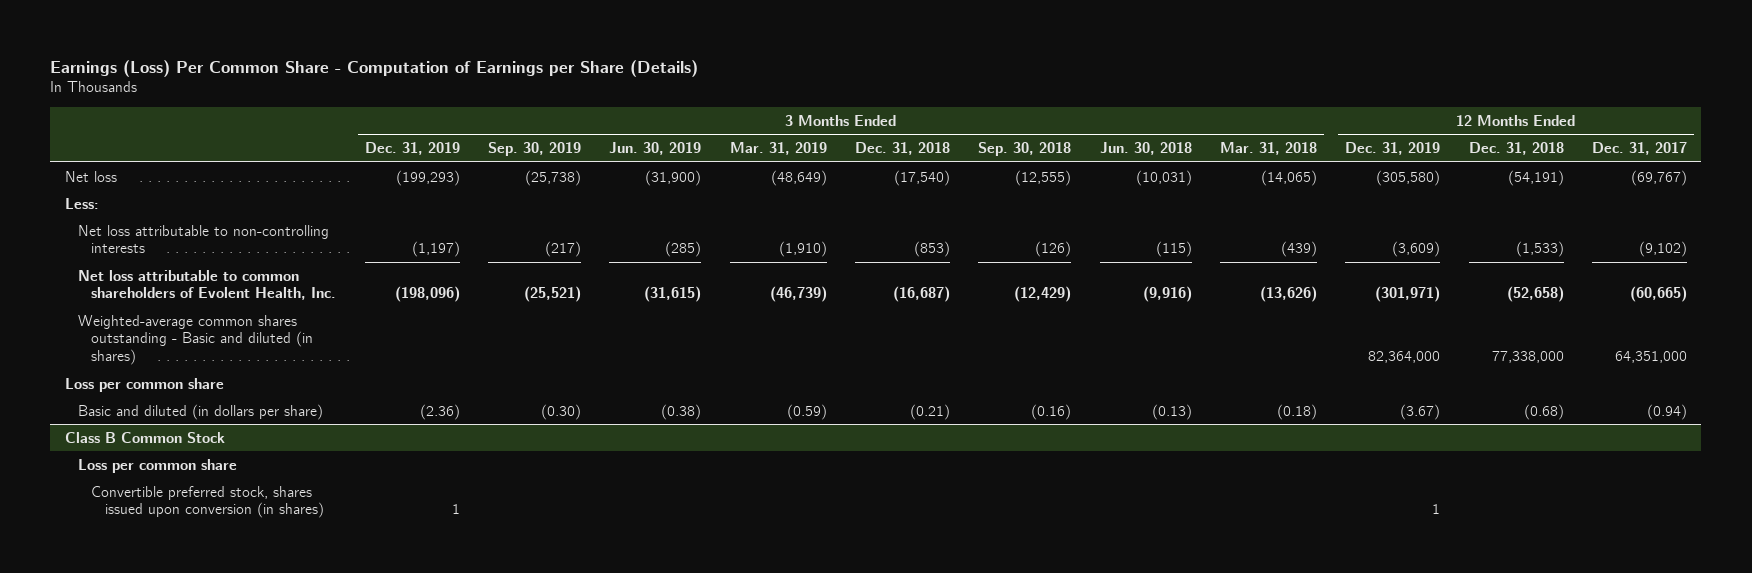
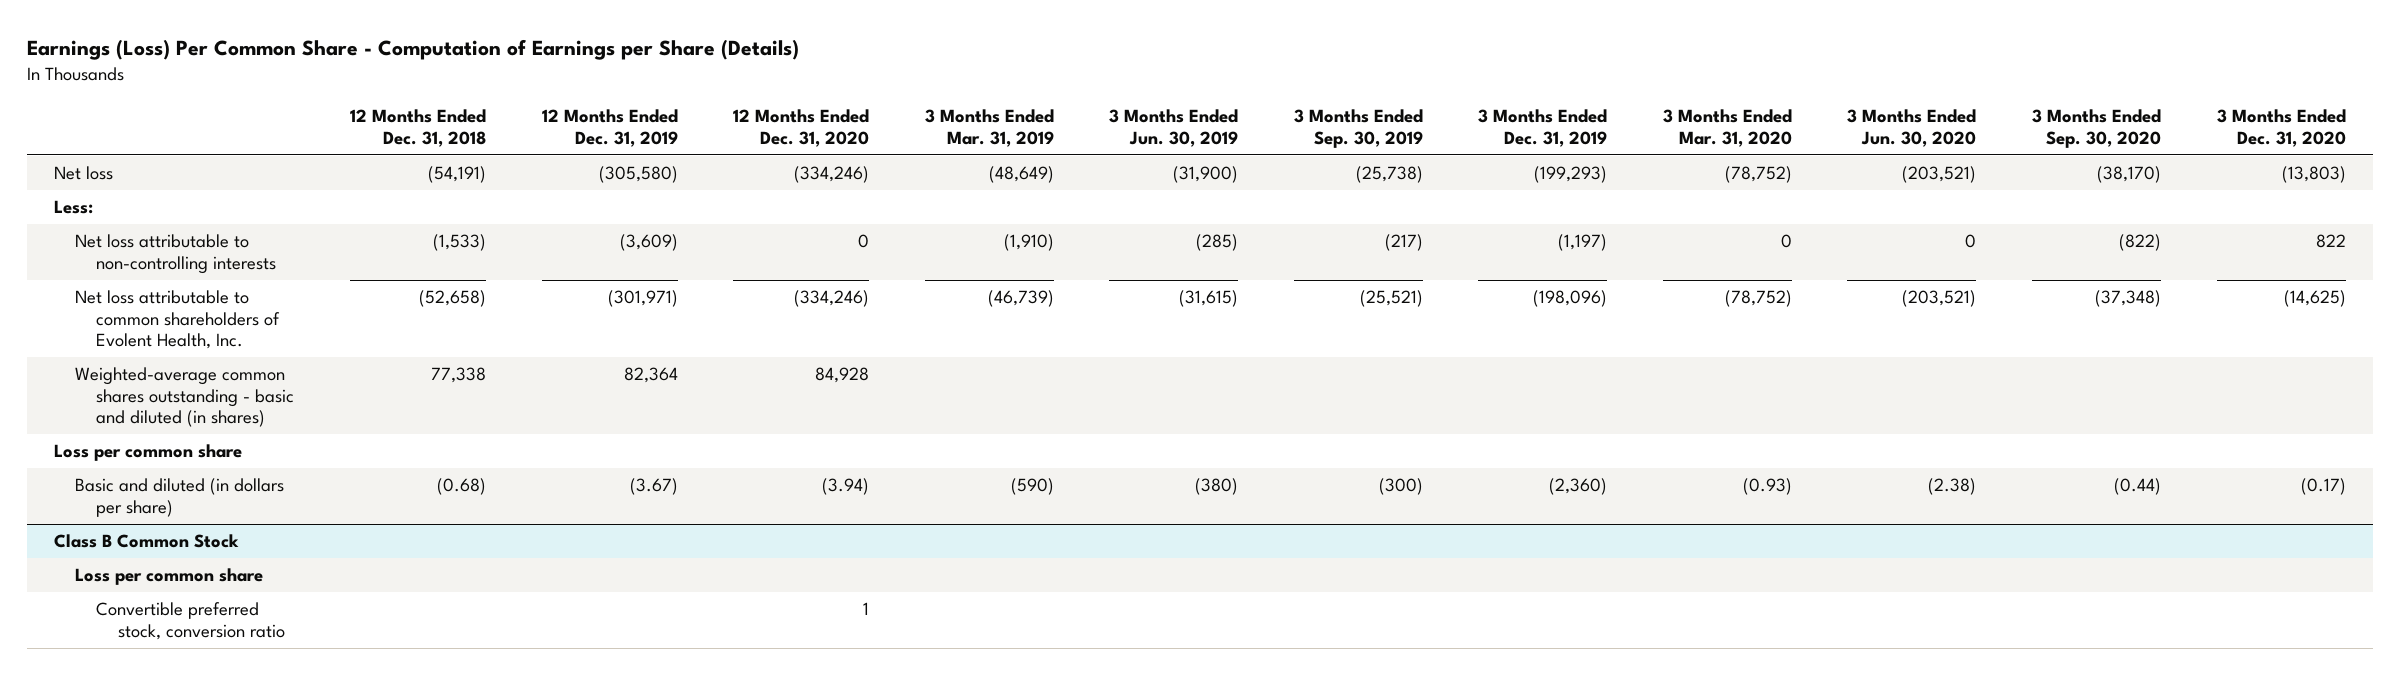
- | 3 Months Ended Dec. 31, 2019 | 3 Months Ended Sep. 30, 2019 | 3 Months Ended Jun. 30, 2019 | 3 Months Ended Mar. 31, 2019 | 3 Months Ended Dec. 31, 2018 | 3 Months Ended Sep. 30, 2018 | 3 Months Ended Jun. 30, 2018 | 3 Months Ended Mar. 31, 2018 | 12 Months Ended Dec. 31, 2019 | 12 Months Ended Dec. 31, 2018 | 12 Months Ended Dec. 31, 2017
+ | 12 Months Ended Dec. 31, 2018 | 12 Months Ended Dec. 31, 2019 | 12 Months Ended Dec. 31, 2020 | 3 Months Ended Mar. 31, 2019 | 3 Months Ended Jun. 30, 2019 | 3 Months Ended Sep. 30, 2019 | 3 Months Ended Dec. 31, 2019 | 3 Months Ended Mar. 31, 2020 | 3 Months Ended Jun. 30, 2020 | 3 Months Ended Sep. 30, 2020 | 3 Months Ended Dec. 31, 2020
- Weighted-average common shares outstanding - Basic and diluted (in shares) | | | | | | | | | 82,364,000 | 77,338,000 | 64,351,000
+ Weighted-average common shares outstanding - basic and diluted (in shares) | 77,338 | 82,364 | 84,928 | | | | | | | |
- Basic and diluted (in dollars per share) | (2.36) | (0.30) | (0.38) | (0.59) | (0.21) | (0.16) | (0.13) | (0.18) | (3.67) | (0.68) | (0.94)
+ Basic and diluted (in dollars per share) | (0.68) | (3.67) | (3.94) | (590) | (380) | (300) | (2,360) | (0.93) | (2.38) | (0.44) | (0.17)
@ Class B Common Stock
- Convertible preferred stock, shares issued upon conversion (in shares) | 1 | | | | | | | | 1 | |
+ Convertible preferred stock, conversion ratio | | | 1 | | | | | | | |

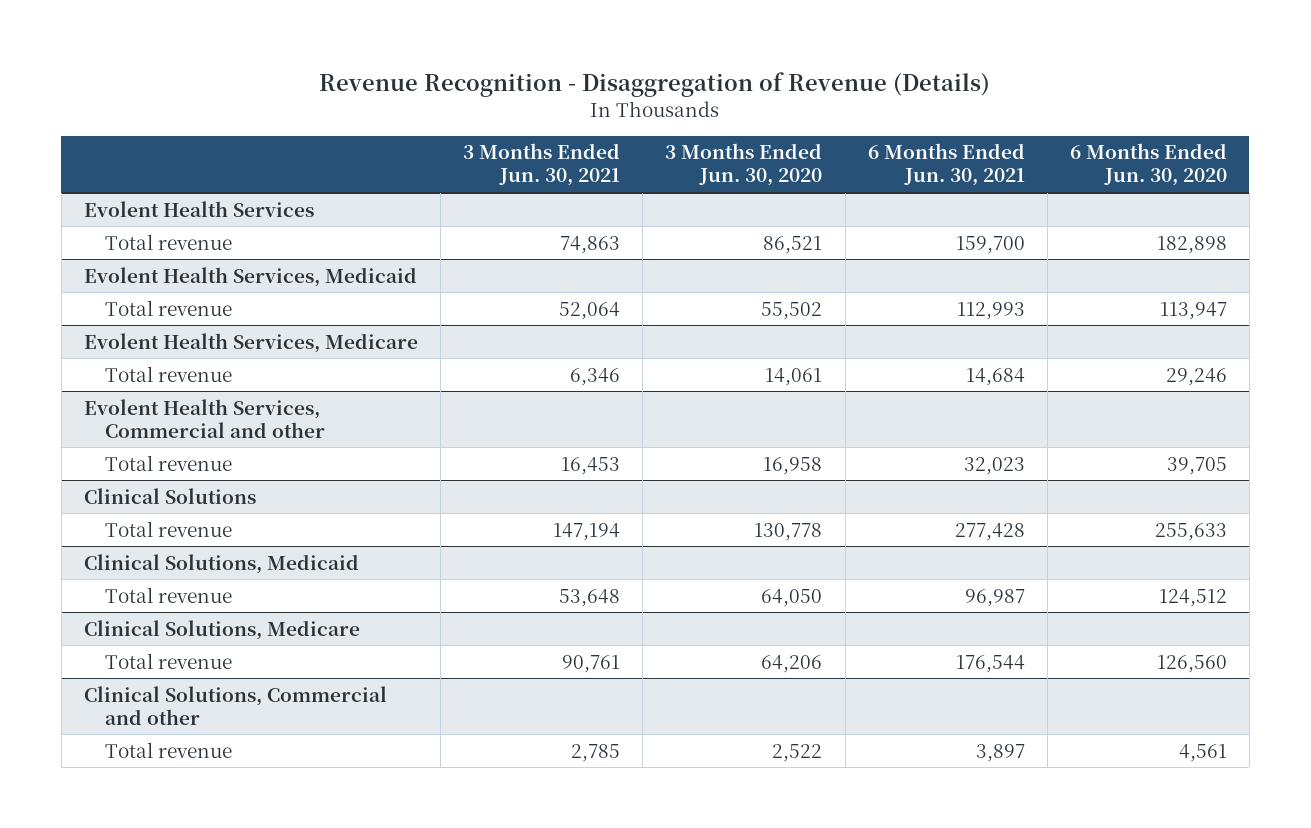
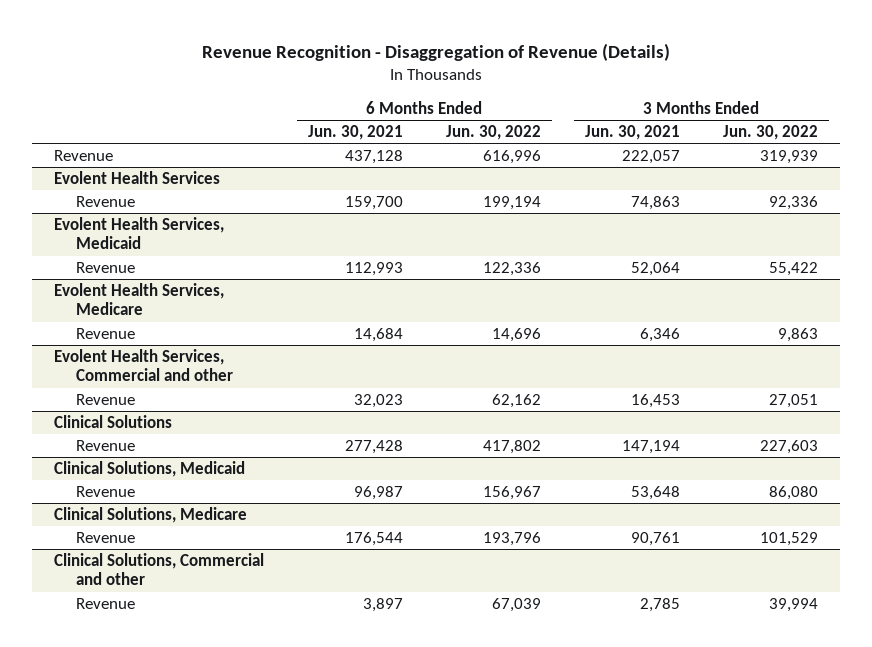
- | 3 Months Ended Jun. 30, 2021 | 3 Months Ended Jun. 30, 2020 | 6 Months Ended Jun. 30, 2021 | 6 Months Ended Jun. 30, 2020
+ | 6 Months Ended Jun. 30, 2021 | 6 Months Ended Jun. 30, 2022 | 3 Months Ended Jun. 30, 2021 | 3 Months Ended Jun. 30, 2022
+ Revenue | 437,128 | 616,996 | 222,057 | 319,939
@ Evolent Health Services
- Total revenue | 74,863 | 86,521 | 159,700 | 182,898
+ Revenue | 159,700 | 199,194 | 74,863 | 92,336
@ Evolent Health Services, Medicaid
- Total revenue | 52,064 | 55,502 | 112,993 | 113,947
+ Revenue | 112,993 | 122,336 | 52,064 | 55,422
@ Evolent Health Services, Medicare
- Total revenue | 6,346 | 14,061 | 14,684 | 29,246
+ Revenue | 14,684 | 14,696 | 6,346 | 9,863
@ Evolent Health Services, Commercial and other
- Total revenue | 16,453 | 16,958 | 32,023 | 39,705
+ Revenue | 32,023 | 62,162 | 16,453 | 27,051
@ Clinical Solutions
- Total revenue | 147,194 | 130,778 | 277,428 | 255,633
+ Revenue | 277,428 | 417,802 | 147,194 | 227,603
@ Clinical Solutions, Medicaid
- Total revenue | 53,648 | 64,050 | 96,987 | 124,512
+ Revenue | 96,987 | 156,967 | 53,648 | 86,080
@ Clinical Solutions, Medicare
- Total revenue | 90,761 | 64,206 | 176,544 | 126,560
+ Revenue | 176,544 | 193,796 | 90,761 | 101,529
@ Clinical Solutions, Commercial and other
- Total revenue | 2,785 | 2,522 | 3,897 | 4,561
+ Revenue | 3,897 | 67,039 | 2,785 | 39,994

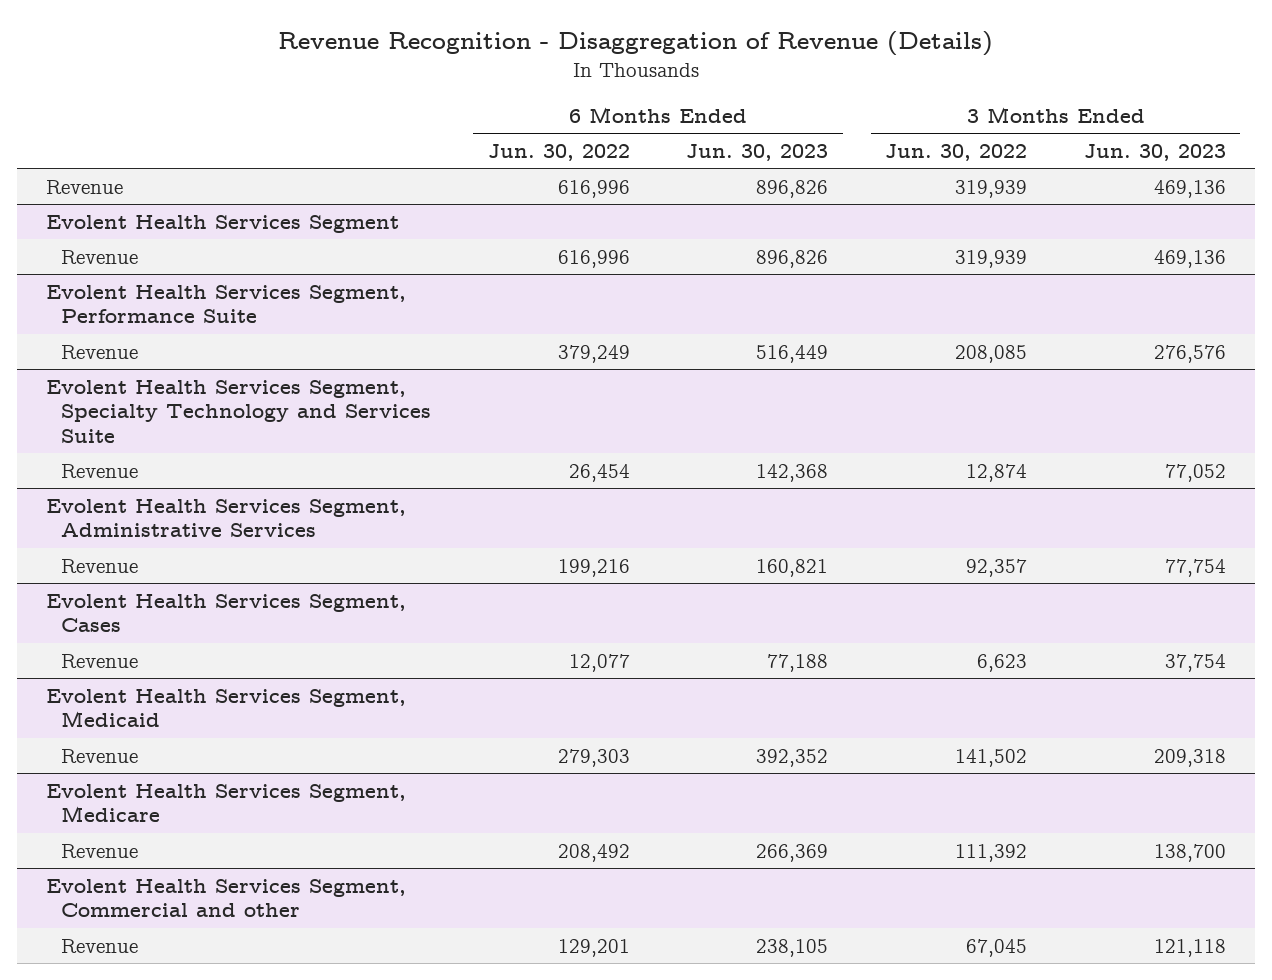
- | 6 Months Ended Jun. 30, 2021 | 6 Months Ended Jun. 30, 2022 | 3 Months Ended Jun. 30, 2021 | 3 Months Ended Jun. 30, 2022
+ | 6 Months Ended Jun. 30, 2022 | 6 Months Ended Jun. 30, 2023 | 3 Months Ended Jun. 30, 2022 | 3 Months Ended Jun. 30, 2023
- Evolent Health Services
- Revenue | 159,700 | 199,194 | 74,863 | 92,336
- Evolent Health Services, Medicaid
- Revenue | 112,993 | 122,336 | 52,064 | 55,422
- Evolent Health Services, Medicare
- Revenue | 14,684 | 14,696 | 6,346 | 9,863
- Evolent Health Services, Commercial and other
- Revenue | 32,023 | 62,162 | 16,453 | 27,051
- Clinical Solutions
- Revenue | 277,428 | 417,802 | 147,194 | 227,603
- Clinical Solutions, Medicaid
- Revenue | 96,987 | 156,967 | 53,648 | 86,080
- Clinical Solutions, Medicare
- Revenue | 176,544 | 193,796 | 90,761 | 101,529
- Clinical Solutions, Commercial and other
- Revenue | 3,897 | 67,039 | 2,785 | 39,994
+ Evolent Health Services Segment
+ Revenue | 616,996 | 896,826 | 319,939 | 469,136
+ Evolent Health Services Segment, Performance Suite
+ Revenue | 379,249 | 516,449 | 208,085 | 276,576
+ Evolent Health Services Segment, Specialty Technology and Services Suite
+ Revenue | 26,454 | 142,368 | 12,874 | 77,052
+ Evolent Health Services Segment, Administrative Services
+ Revenue | 199,216 | 160,821 | 92,357 | 77,754
+ Evolent Health Services Segment, Cases
+ Revenue | 12,077 | 77,188 | 6,623 | 37,754
+ Evolent Health Services Segment, Medicaid
+ Revenue | 279,303 | 392,352 | 141,502 | 209,318
+ Evolent Health Services Segment, Medicare
+ Revenue | 208,492 | 266,369 | 111,392 | 138,700
+ Evolent Health Services Segment, Commercial and other
+ Revenue | 129,201 | 238,105 | 67,045 | 121,118

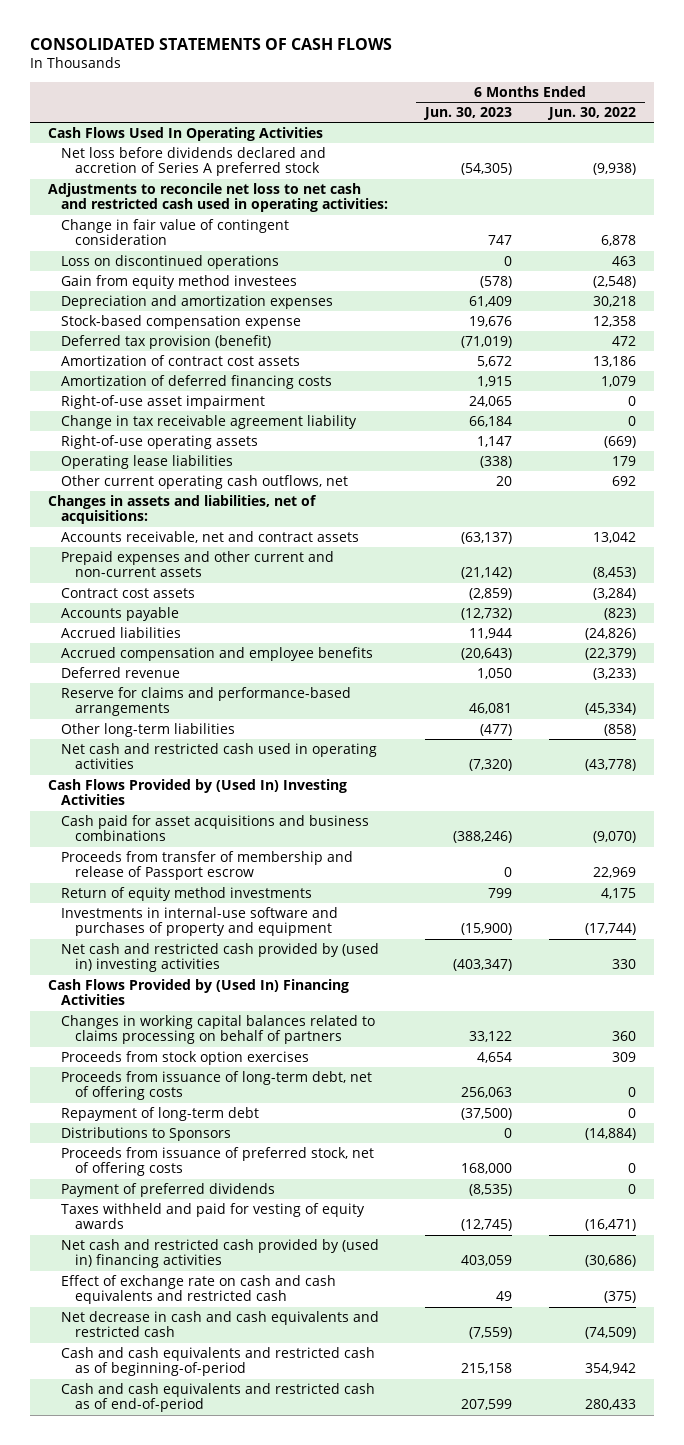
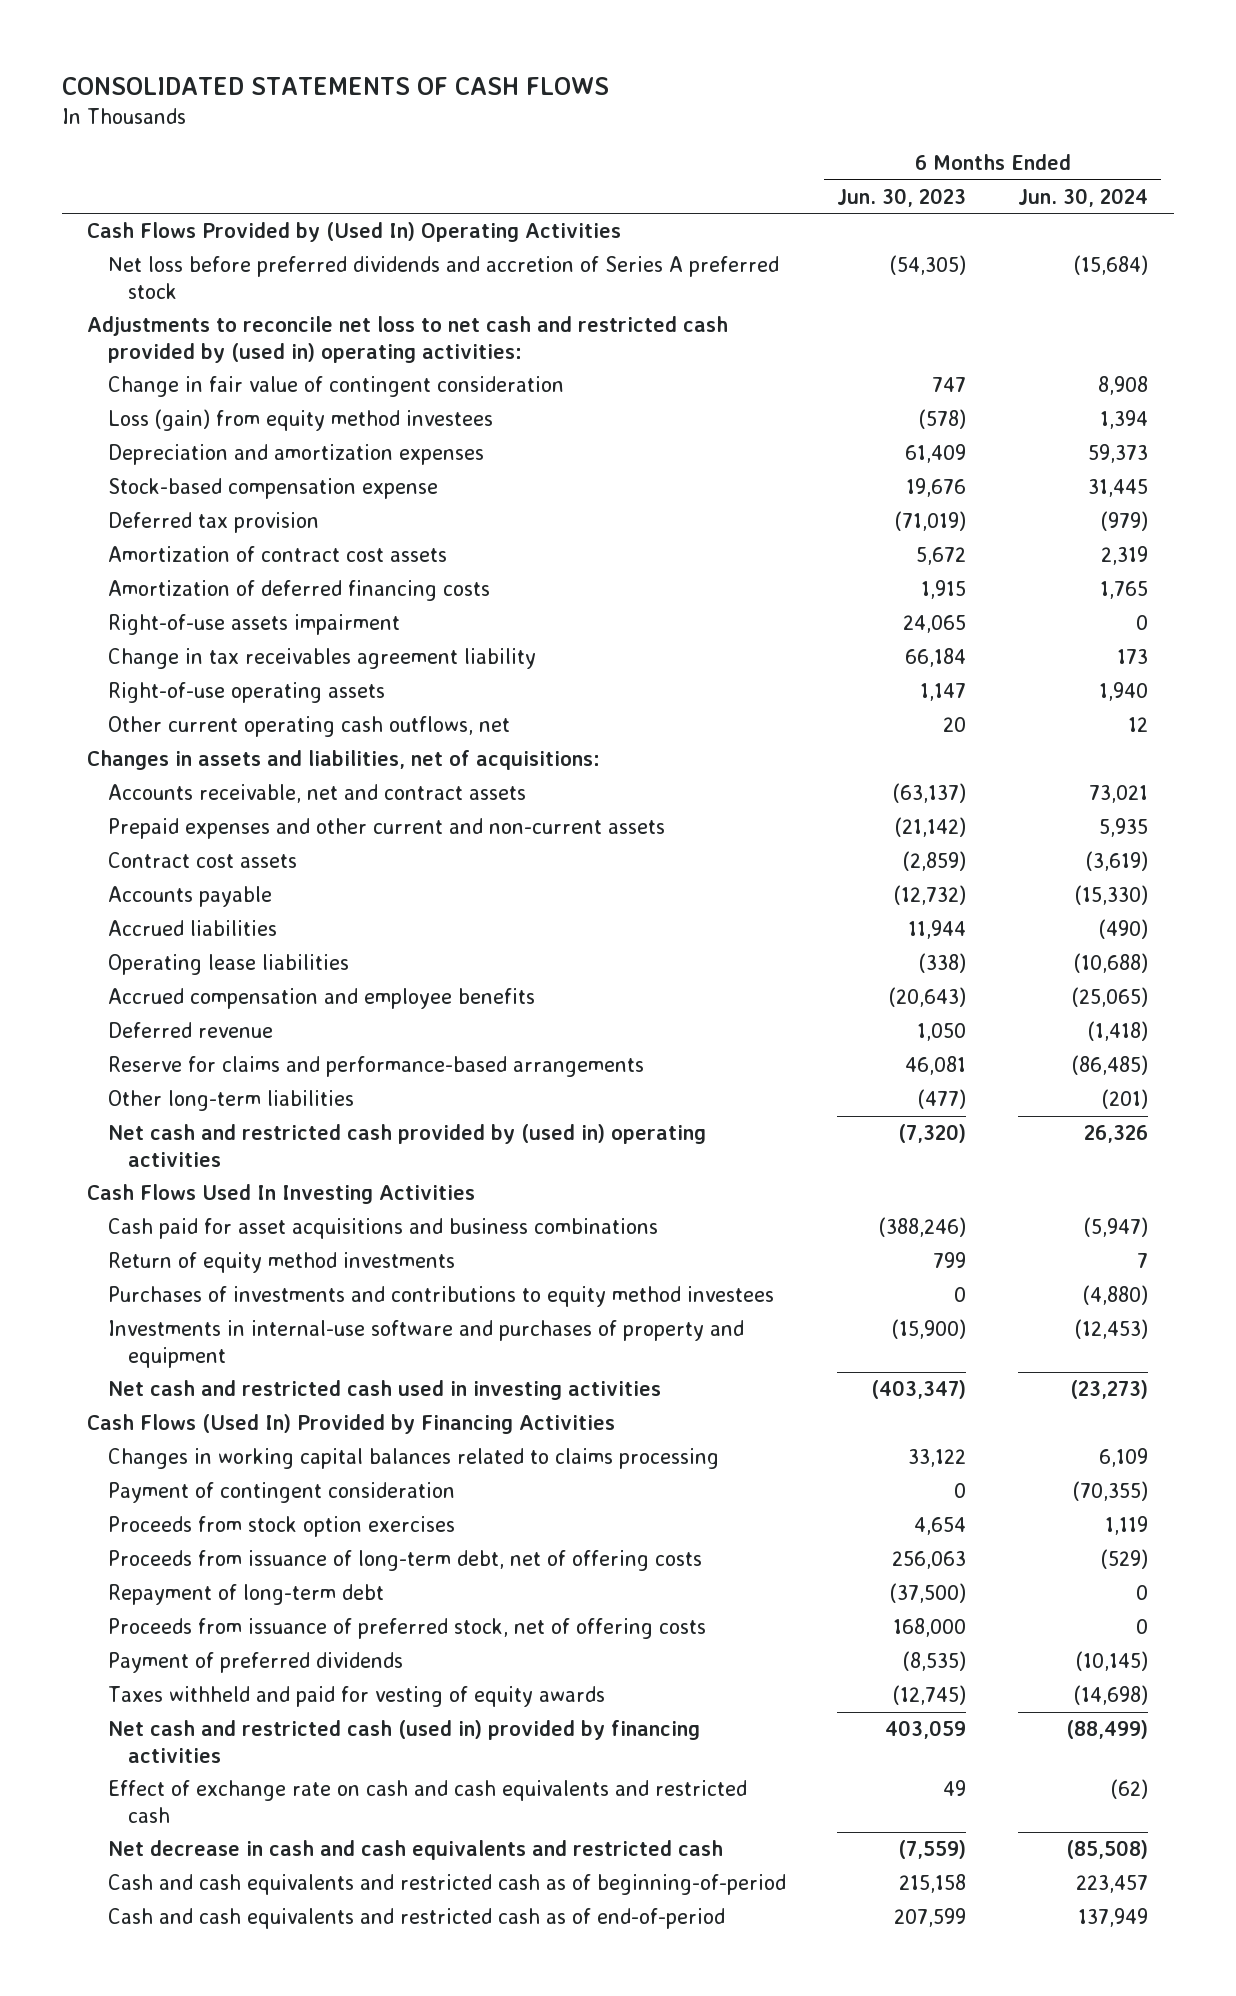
- | 6 Months Ended Jun. 30, 2023 | 6 Months Ended Jun. 30, 2022
+ | 6 Months Ended Jun. 30, 2023 | 6 Months Ended Jun. 30, 2024
- Cash Flows Used In Operating Activities
- Net loss before dividends declared and accretion of Series A preferred stock | (54,305) | (9,938)
- Adjustments to reconcile net loss to net cash and restricted cash used in operating activities:
+ Cash Flows Provided by (Used In) Operating Activities
+ Net loss before preferred dividends and accretion of Series A preferred stock | (54,305) | (15,684)
+ Adjustments to reconcile net loss to net cash and restricted cash provided by (used in) operating activities:
- Loss on discontinued operations | 0 | 463
- Gain from equity method investees | (578) | (2,548)
+ Loss (gain) from equity method investees | (578) | 1,394
- Deferred tax provision (benefit) | (71,019) | 472
+ Deferred tax provision | (71,019) | (979)
- Right-of-use asset impairment | 24,065 | 0
- Change in tax receivable agreement liability | 66,184 | 0
+ Right-of-use assets impairment | 24,065 | 0
+ Change in tax receivables agreement liability | 66,184 | 173
moved down: Operating lease liabilities | (338) | (10,688)
- Net cash and restricted cash used in operating activities | (7,320) | (43,778)
- Cash Flows Provided by (Used In) Investing Activities
+ Net cash and restricted cash provided by (used in) operating activities | (7,320) | 26,326
+ Cash Flows Used In Investing Activities
- Proceeds from transfer of membership and release of Passport escrow | 0 | 22,969
+ Purchases of investments and contributions to equity method investees | 0 | (4,880)
- Net cash and restricted cash provided by (used in) investing activities | (403,347) | 330
- Cash Flows Provided by (Used In) Financing Activities
- Changes in working capital balances related to claims processing on behalf of partners | 33,122 | 360
+ Net cash and restricted cash used in investing activities | (403,347) | (23,273)
+ Cash Flows (Used In) Provided by Financing Activities
+ Changes in working capital balances related to claims processing | 33,122 | 6,109
+ Payment of contingent consideration | 0 | (70,355)
- Distributions to Sponsors | 0 | (14,884)
- Net cash and restricted cash provided by (used in) financing activities | 403,059 | (30,686)
+ Net cash and restricted cash (used in) provided by financing activities | 403,059 | (88,499)

